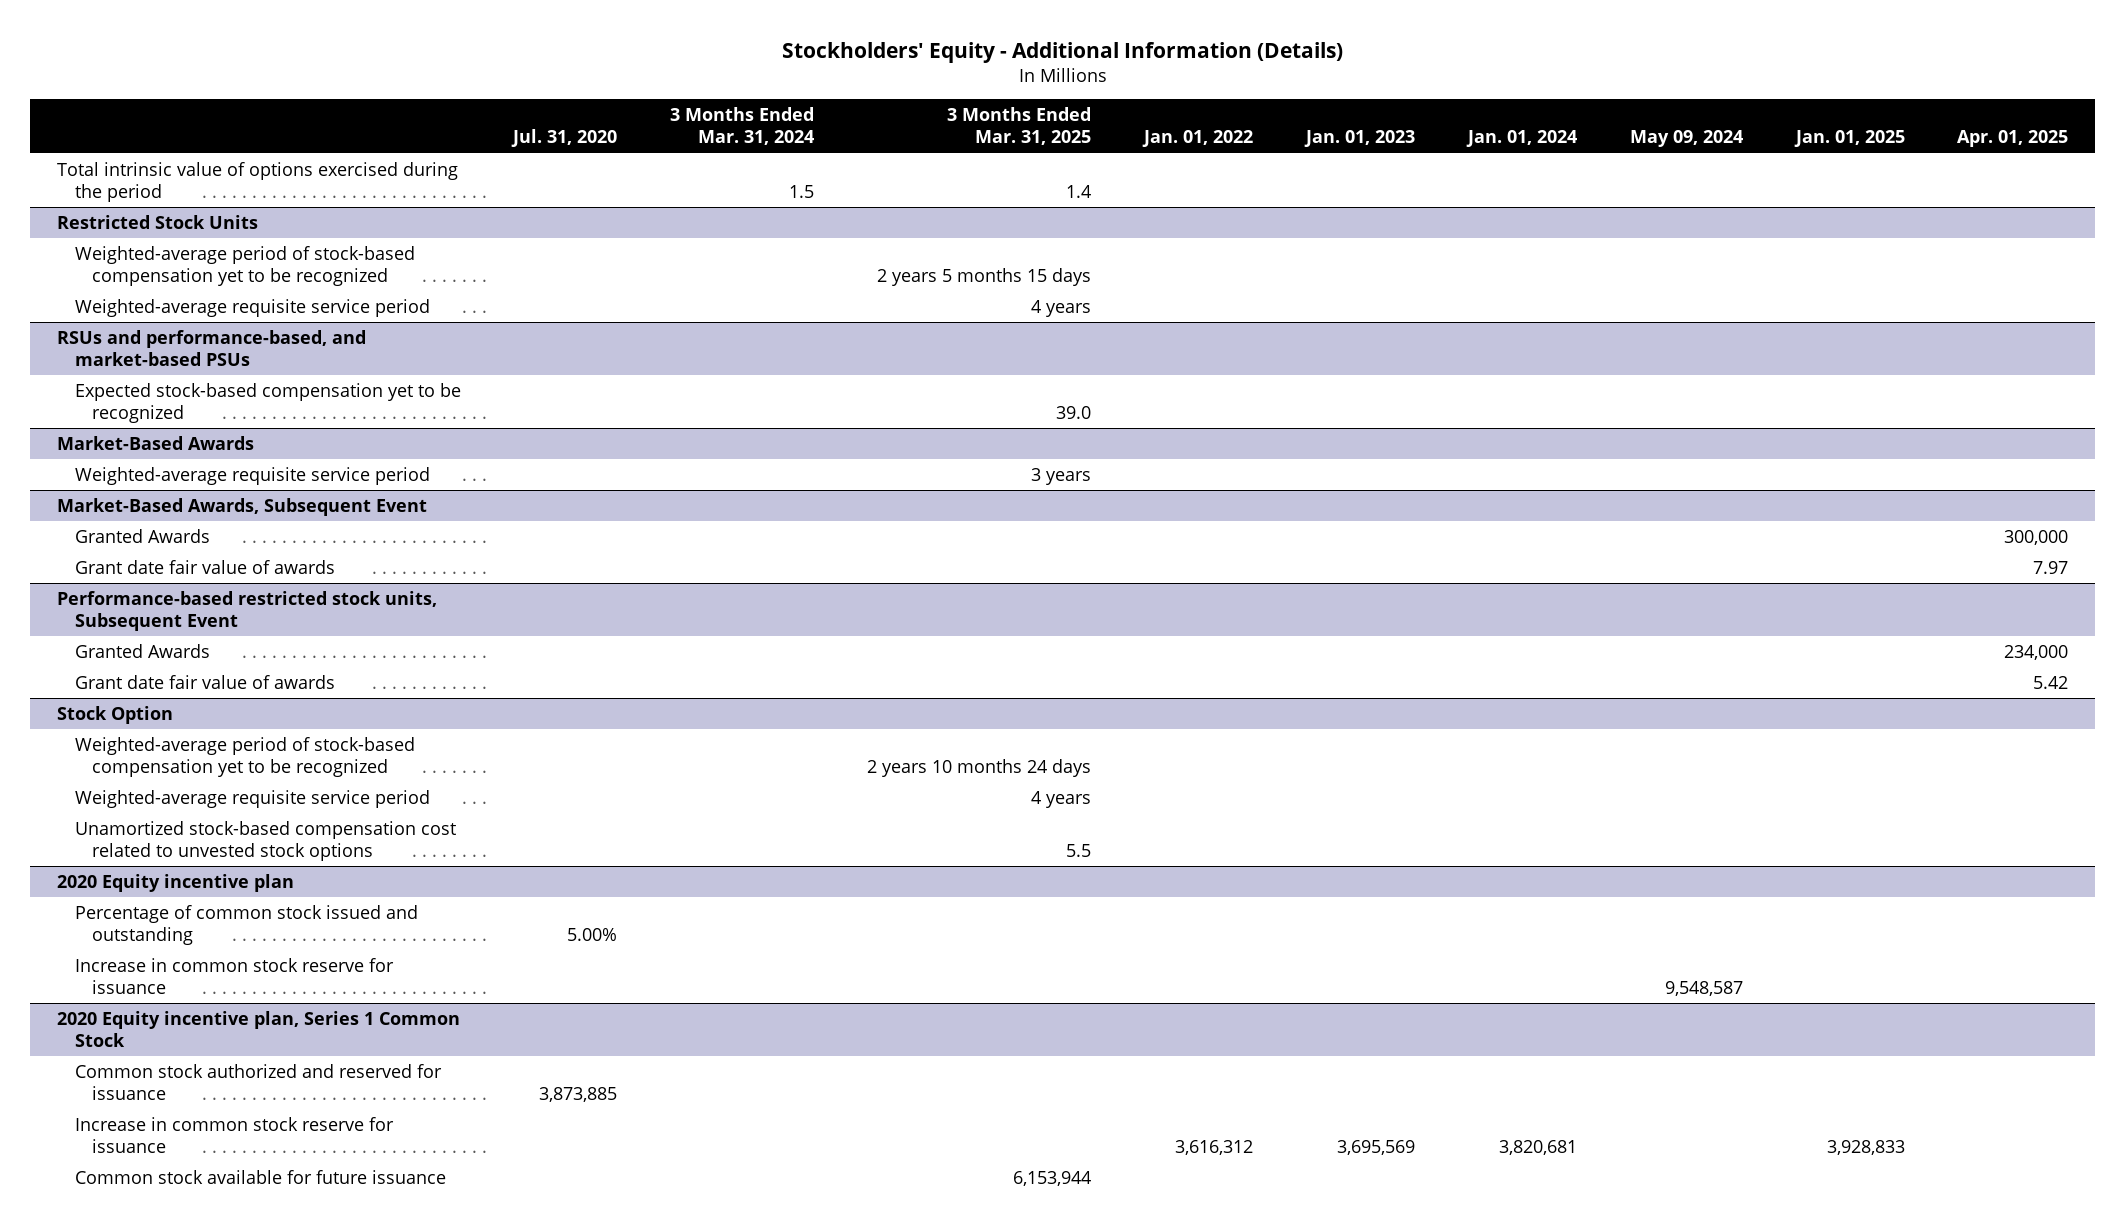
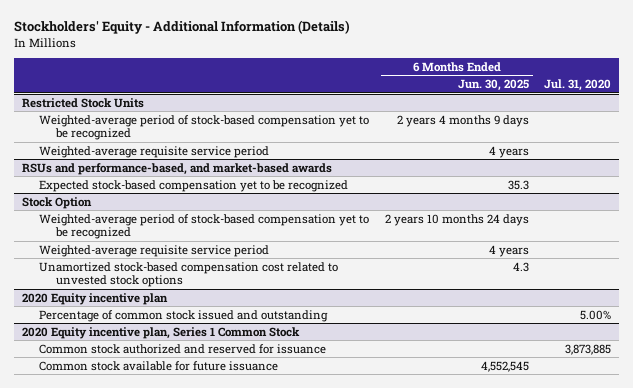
- | Jul. 31, 2020 | 3 Months Ended Mar. 31, 2024 | 3 Months Ended Mar. 31, 2025 | Jan. 01, 2022 | Jan. 01, 2023 | Jan. 01, 2024 | May 09, 2024 | Jan. 01, 2025 | Apr. 01, 2025
+ | 6 Months Ended Jun. 30, 2025 | Jul. 31, 2020
- Total intrinsic value of options exercised during the period | | 1.5 | 1.4 | | | | | |
- RSUs and performance-based, and market-based PSUs
+ RSUs and performance-based, and market-based awards
- Market-Based Awards
- Weighted-average requisite service period | | | 3 years | | | | | |
- Market-Based Awards, Subsequent Event
- Granted Awards | | | | | | | | | 300,000
- Grant date fair value of awards | | | | | | | | | 7.97
- Performance-based restricted stock units, Subsequent Event
- Granted Awards | | | | | | | | | 234,000
- Grant date fair value of awards | | | | | | | | | 5.42
@ 2020 Equity incentive plan
- Increase in common stock reserve for issuance | | | | | | | 9,548,587 | |
@ 2020 Equity incentive plan, Series 1 Common Stock
- Increase in common stock reserve for issuance | | | | 3,616,312 | 3,695,569 | 3,820,681 | | 3,928,833 |

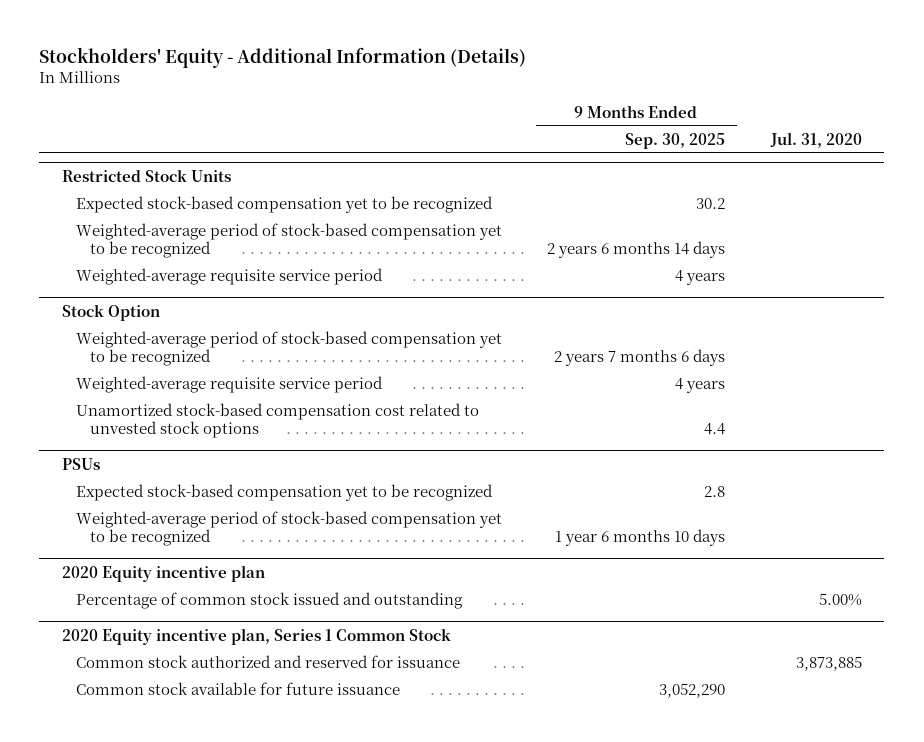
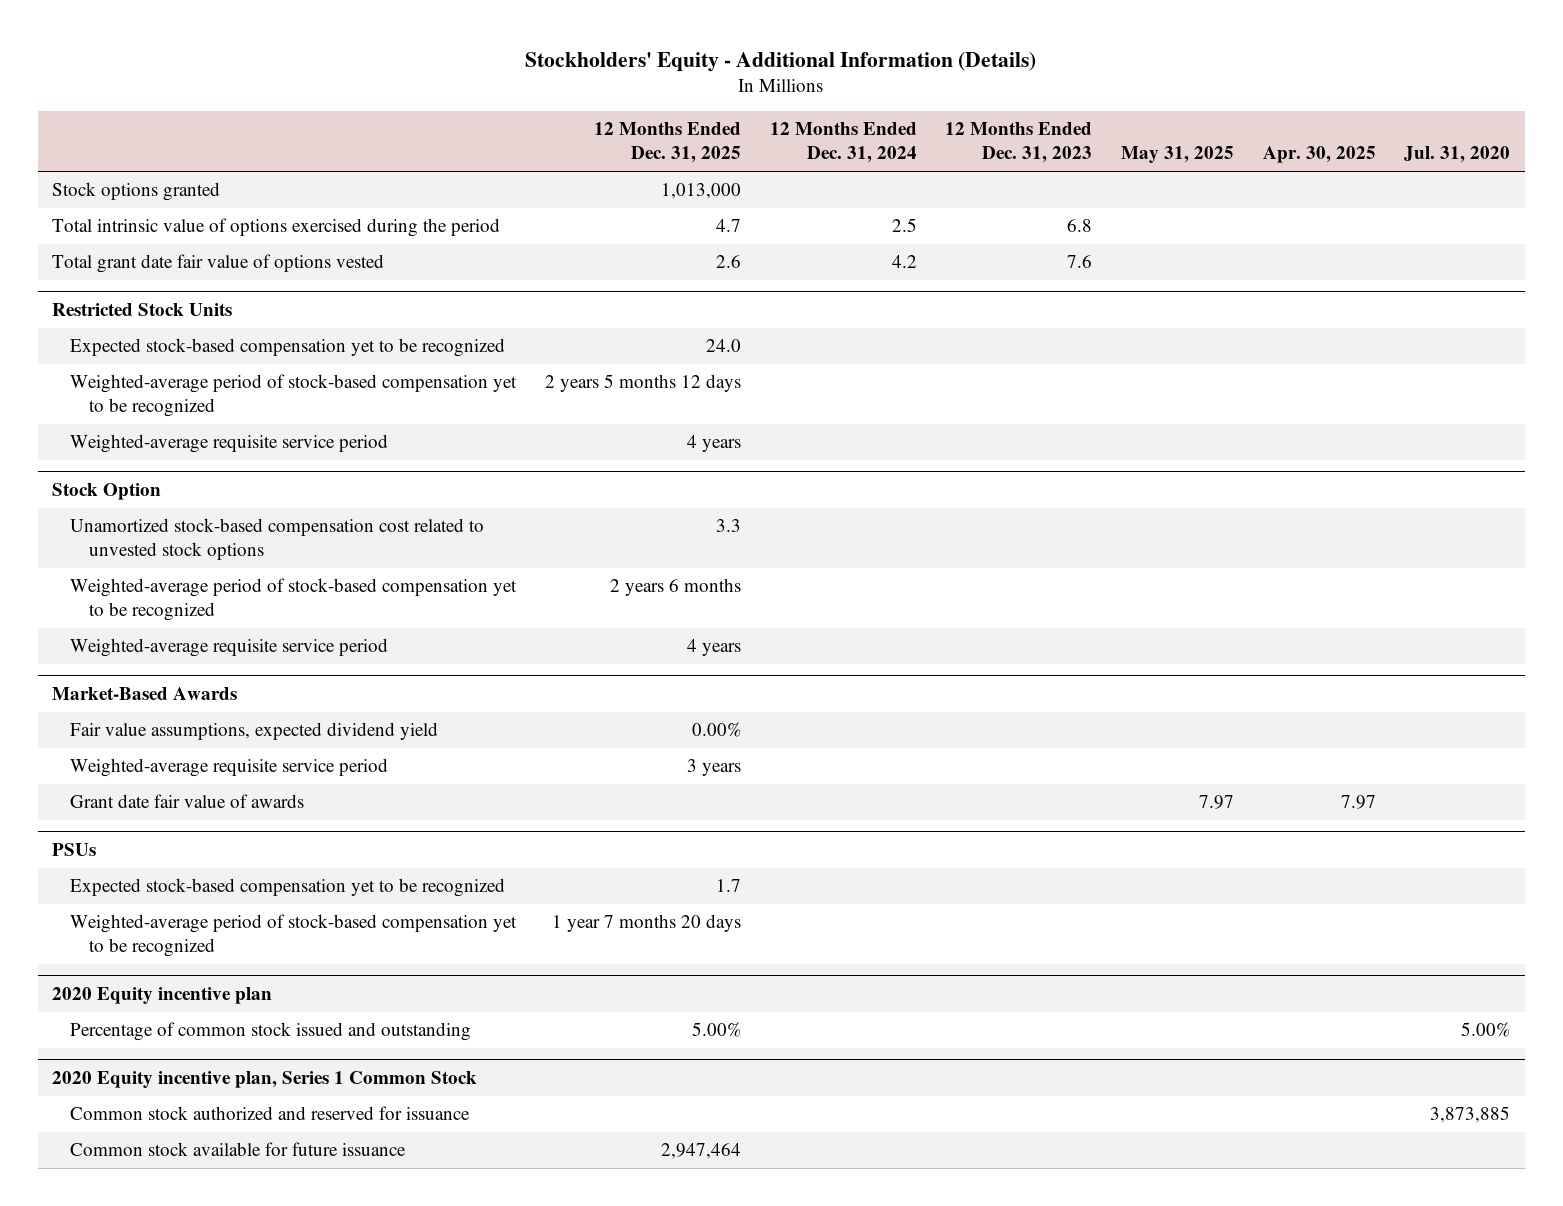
- | 9 Months Ended Sep. 30, 2025 | Jul. 31, 2020
+ | 12 Months Ended Dec. 31, 2025 | 12 Months Ended Dec. 31, 2024 | 12 Months Ended Dec. 31, 2023 | May 31, 2025 | Apr. 30, 2025 | Jul. 31, 2020
+ Stock options granted | 1,013,000 | | | | |
+ Total intrinsic value of options exercised during the period | 4.7 | 2.5 | 6.8 | | |
+ Total grant date fair value of options vested | 2.6 | 4.2 | 7.6 | | |
@ Stock Option
moved up: Unamortized stock-based compensation cost related to unvested stock options | 3.3 | | | | |
+ Market-Based Awards
+ Fair value assumptions, expected dividend yield | 0.00% | | | | |
+ Weighted-average requisite service period | 3 years | | | | |
+ Grant date fair value of awards | | | | 7.97 | 7.97 |

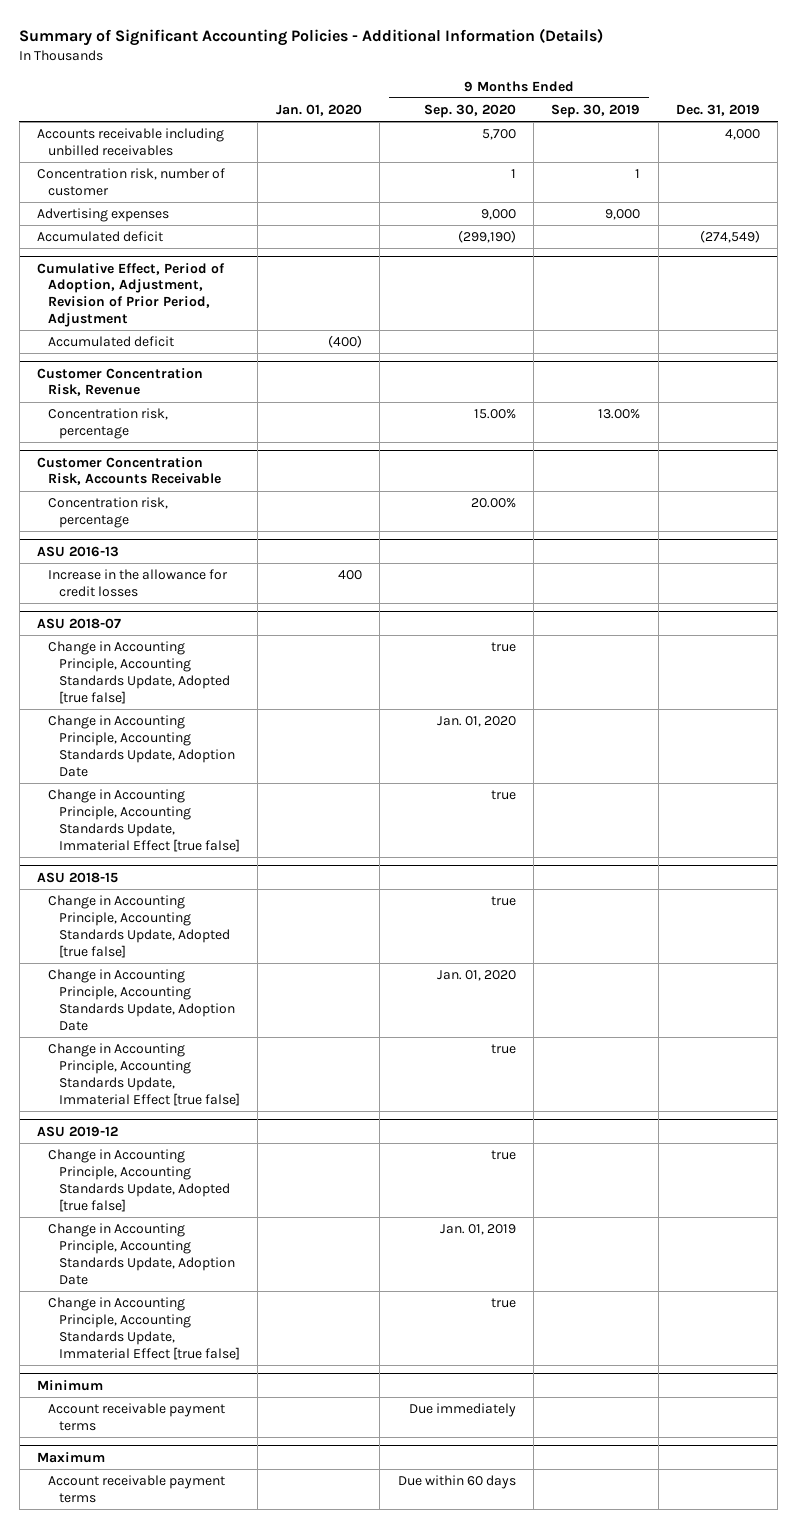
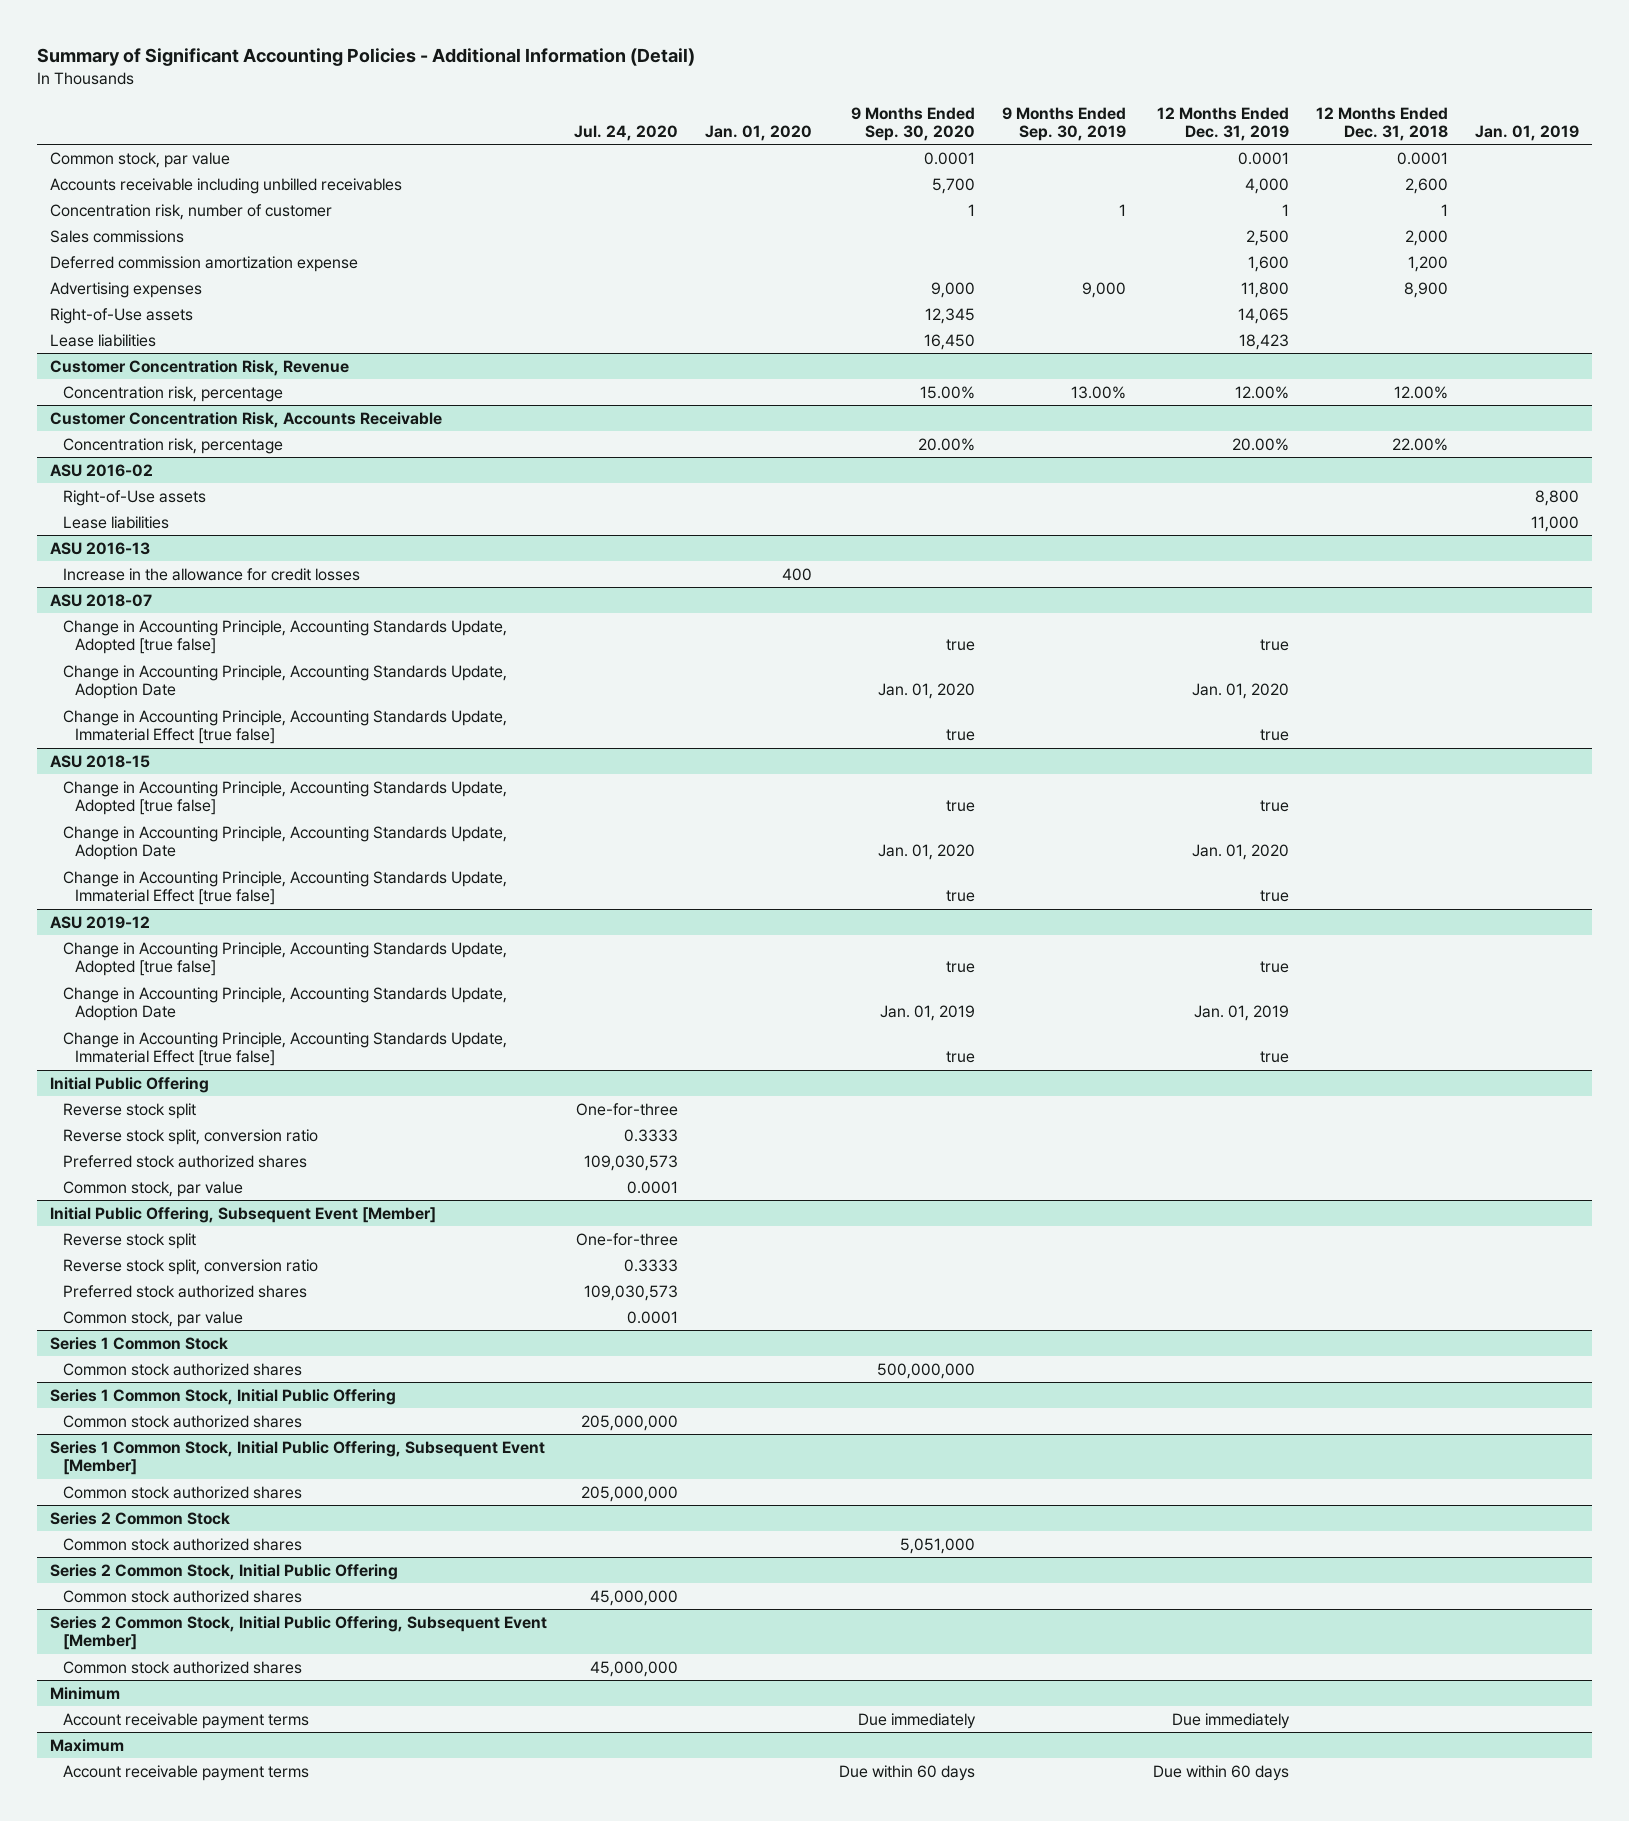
- Summary of Significant Accounting Policies - Additional Information (Details)
+ Summary of Significant Accounting Policies - Additional Information (Detail)
- | Jan. 01, 2020 | 9 Months Ended Sep. 30, 2020 | 9 Months Ended Sep. 30, 2019 | Dec. 31, 2019
+ | Jul. 24, 2020 | Jan. 01, 2020 | 9 Months Ended Sep. 30, 2020 | 9 Months Ended Sep. 30, 2019 | 12 Months Ended Dec. 31, 2019 | 12 Months Ended Dec. 31, 2018 | Jan. 01, 2019
+ Common stock, par value | | | 0.0001 | | 0.0001 | 0.0001 |
+ Sales commissions | | | | | 2,500 | 2,000 |
+ Deferred commission amortization expense | | | | | 1,600 | 1,200 |
- Accumulated deficit | | (299,190) | | (274,549)
- Cumulative Effect, Period of Adoption, Adjustment, Revision of Prior Period, Adjustment
- Accumulated deficit | (400) | | |
+ Right-of-Use assets | | | 12,345 | | 14,065 | |
+ Lease liabilities | | | 16,450 | | 18,423 | |
+ ASU 2016-02
+ Right-of-Use assets | | | | | | | 8,800
+ Lease liabilities | | | | | | | 11,000
+ Initial Public Offering
+ Reverse stock split | One-for-three | | | | | |
+ Reverse stock split, conversion ratio | 0.3333 | | | | | |
+ Preferred stock authorized shares | 109,030,573 | | | | | |
+ Common stock, par value | 0.0001 | | | | | |
+ Initial Public Offering, Subsequent Event [Member]
+ Reverse stock split | One-for-three | | | | | |
+ Reverse stock split, conversion ratio | 0.3333 | | | | | |
+ Preferred stock authorized shares | 109,030,573 | | | | | |
+ Common stock, par value | 0.0001 | | | | | |
+ Series 1 Common Stock
+ Common stock authorized shares | | | 500,000,000 | | | |
+ Series 1 Common Stock, Initial Public Offering
+ Common stock authorized shares | 205,000,000 | | | | | |
+ Series 1 Common Stock, Initial Public Offering, Subsequent Event [Member]
+ Common stock authorized shares | 205,000,000 | | | | | |
+ Series 2 Common Stock
+ Common stock authorized shares | | | 5,051,000 | | | |
+ Series 2 Common Stock, Initial Public Offering
+ Common stock authorized shares | 45,000,000 | | | | | |
+ Series 2 Common Stock, Initial Public Offering, Subsequent Event [Member]
+ Common stock authorized shares | 45,000,000 | | | | | |

